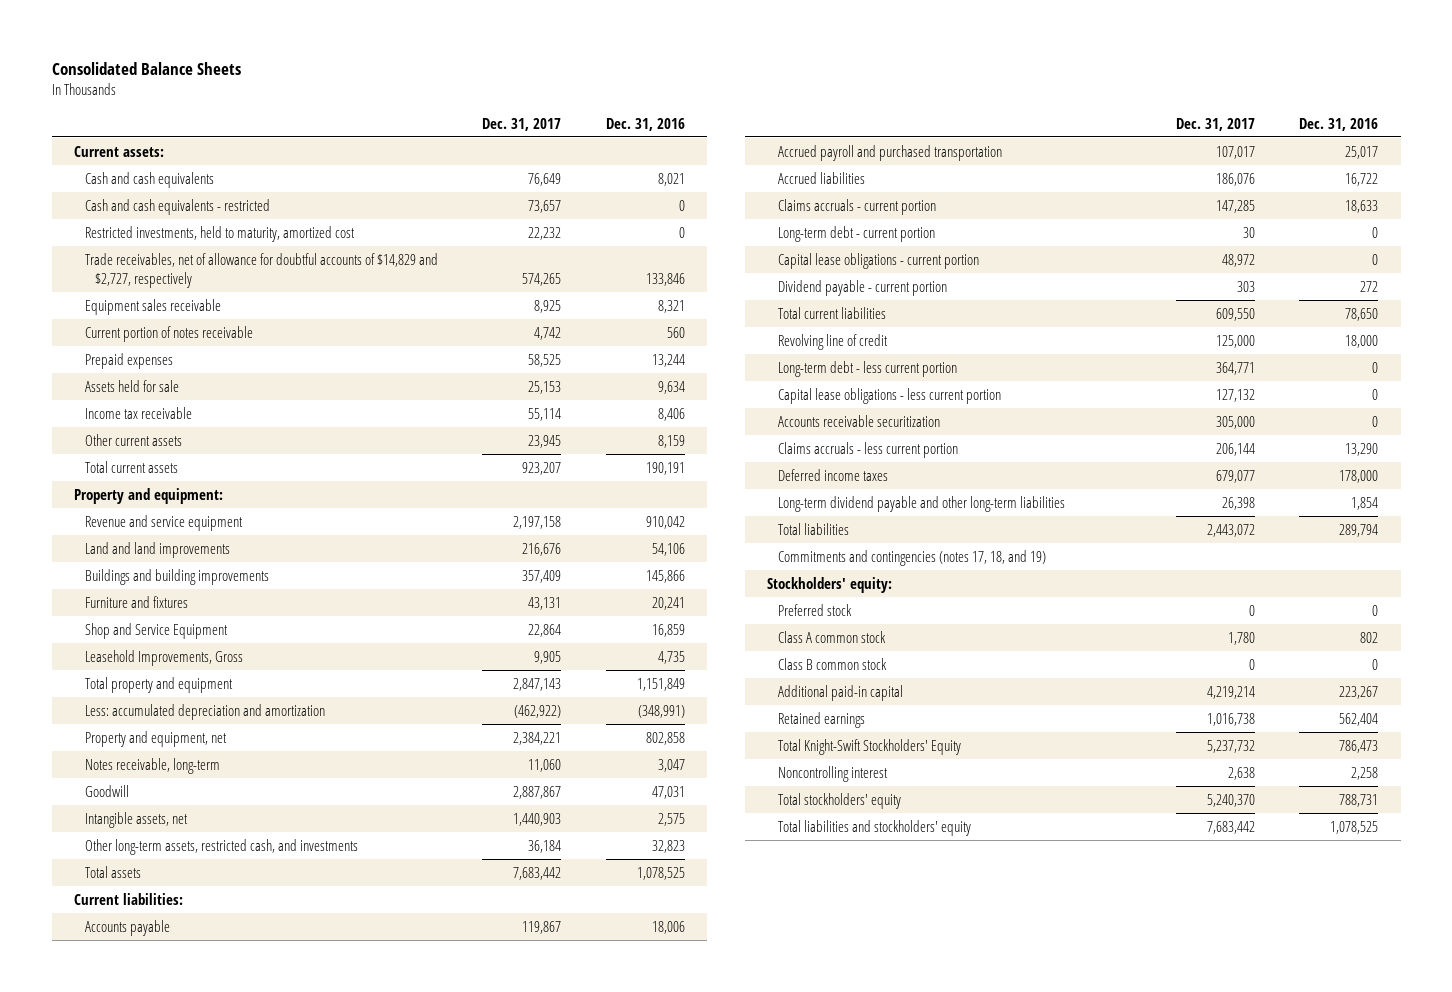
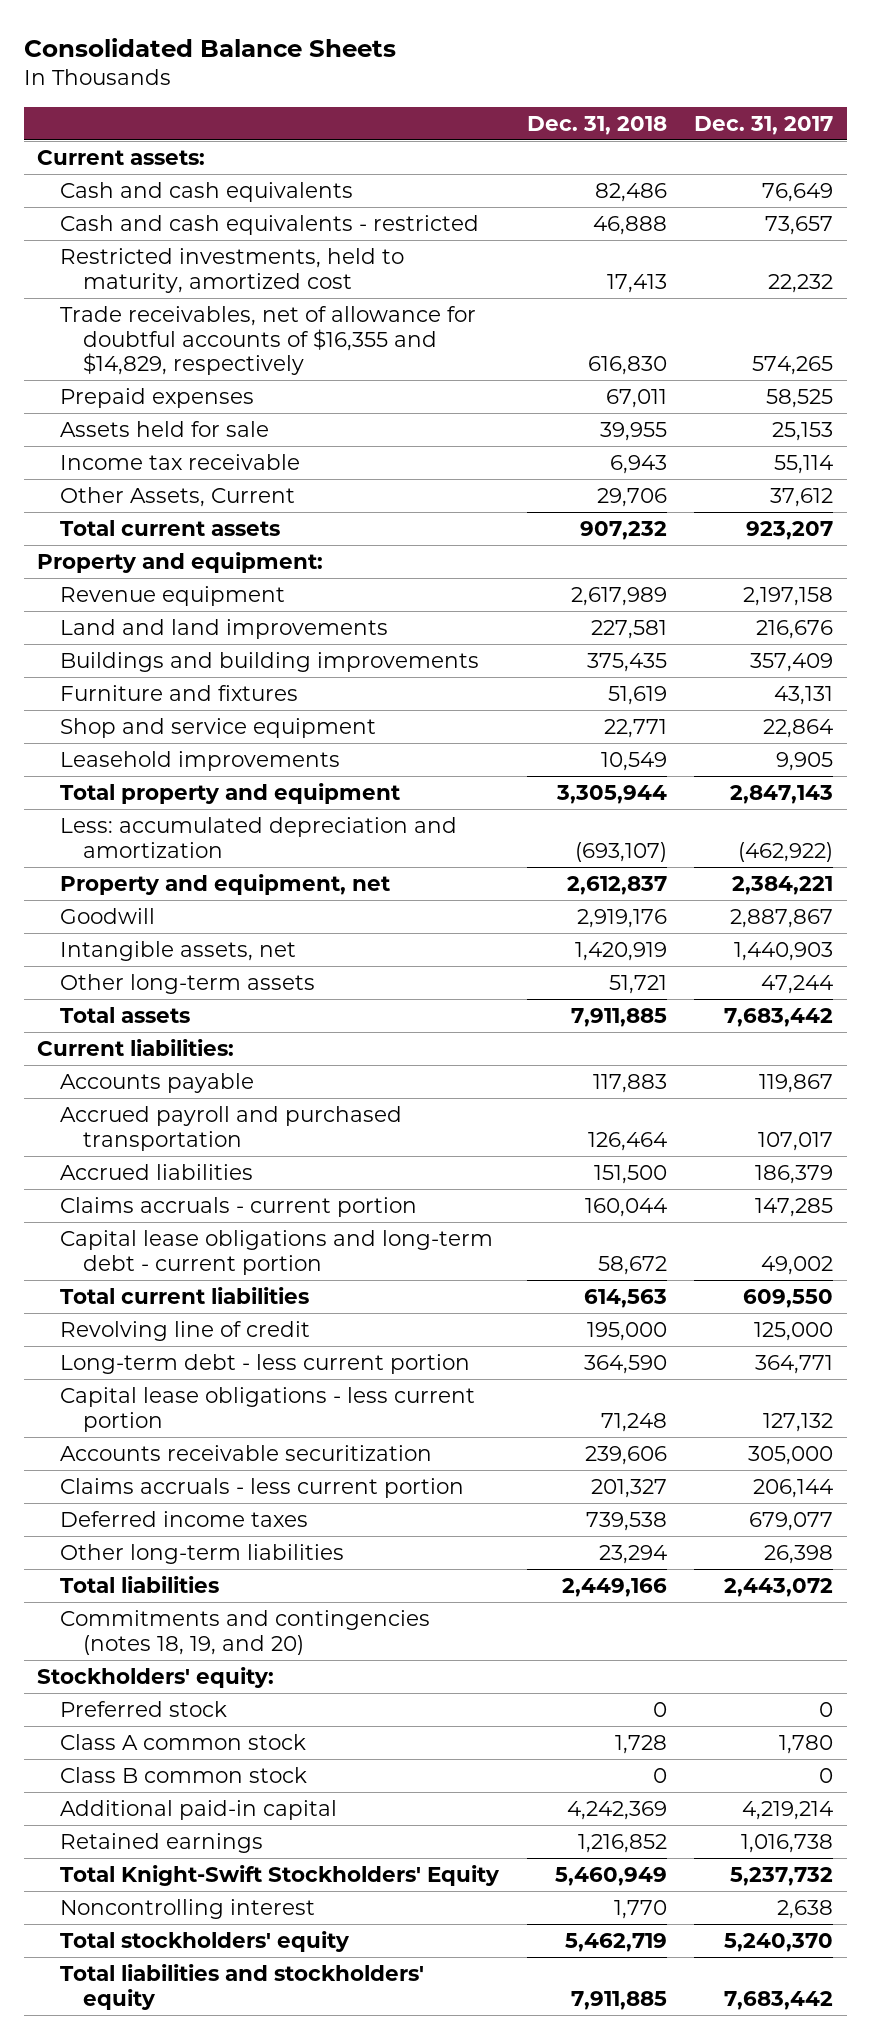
- | Dec. 31, 2017 | Dec. 31, 2016
+ | Dec. 31, 2018 | Dec. 31, 2017
- Trade receivables, net of allowance for doubtful accounts of $14,829 and $2,727, respectively | 574,265 | 133,846
- Equipment sales receivable | 8,925 | 8,321
- Current portion of notes receivable | 4,742 | 560
+ Trade receivables, net of allowance for doubtful accounts of $16,355 and $14,829, respectively | 616,830 | 574,265
- Other current assets | 23,945 | 8,159
+ Other Assets, Current | 29,706 | 37,612
- Revenue and service equipment | 2,197,158 | 910,042
+ Revenue equipment | 2,617,989 | 2,197,158
- Shop and Service Equipment | 22,864 | 16,859
- Leasehold Improvements, Gross | 9,905 | 4,735
+ Shop and service equipment | 22,771 | 22,864
+ Leasehold improvements | 10,549 | 9,905
- Notes receivable, long-term | 11,060 | 3,047
- Other long-term assets, restricted cash, and investments | 36,184 | 32,823
+ Other long-term assets | 51,721 | 47,244
- Accrued liabilities | 186,076 | 16,722
+ Accrued liabilities | 151,500 | 186,379
- Long-term debt - current portion | 30 | 0
- Capital lease obligations - current portion | 48,972 | 0
- Dividend payable - current portion | 303 | 272
+ Capital lease obligations and long-term debt - current portion | 58,672 | 49,002
- Long-term dividend payable and other long-term liabilities | 26,398 | 1,854
+ Other long-term liabilities | 23,294 | 26,398
- Commitments and contingencies (notes 17, 18, and 19)
+ Commitments and contingencies (notes 18, 19, and 20)

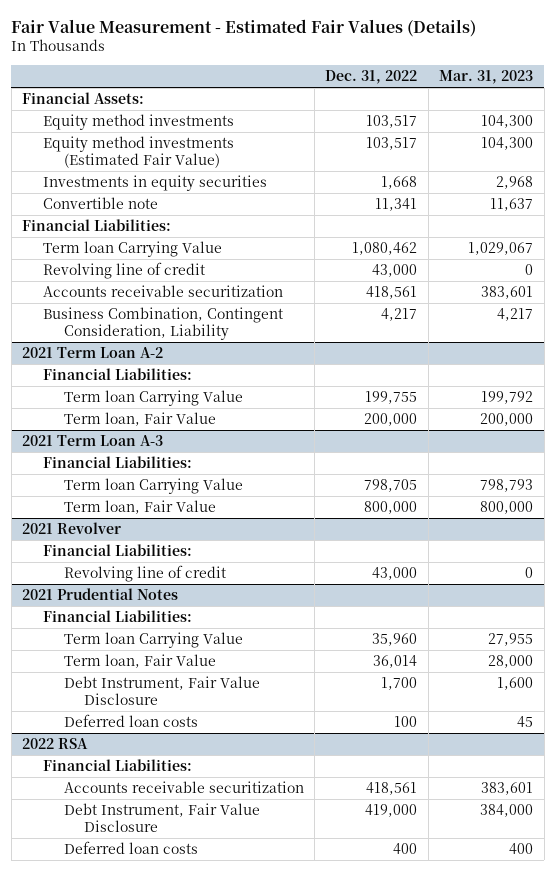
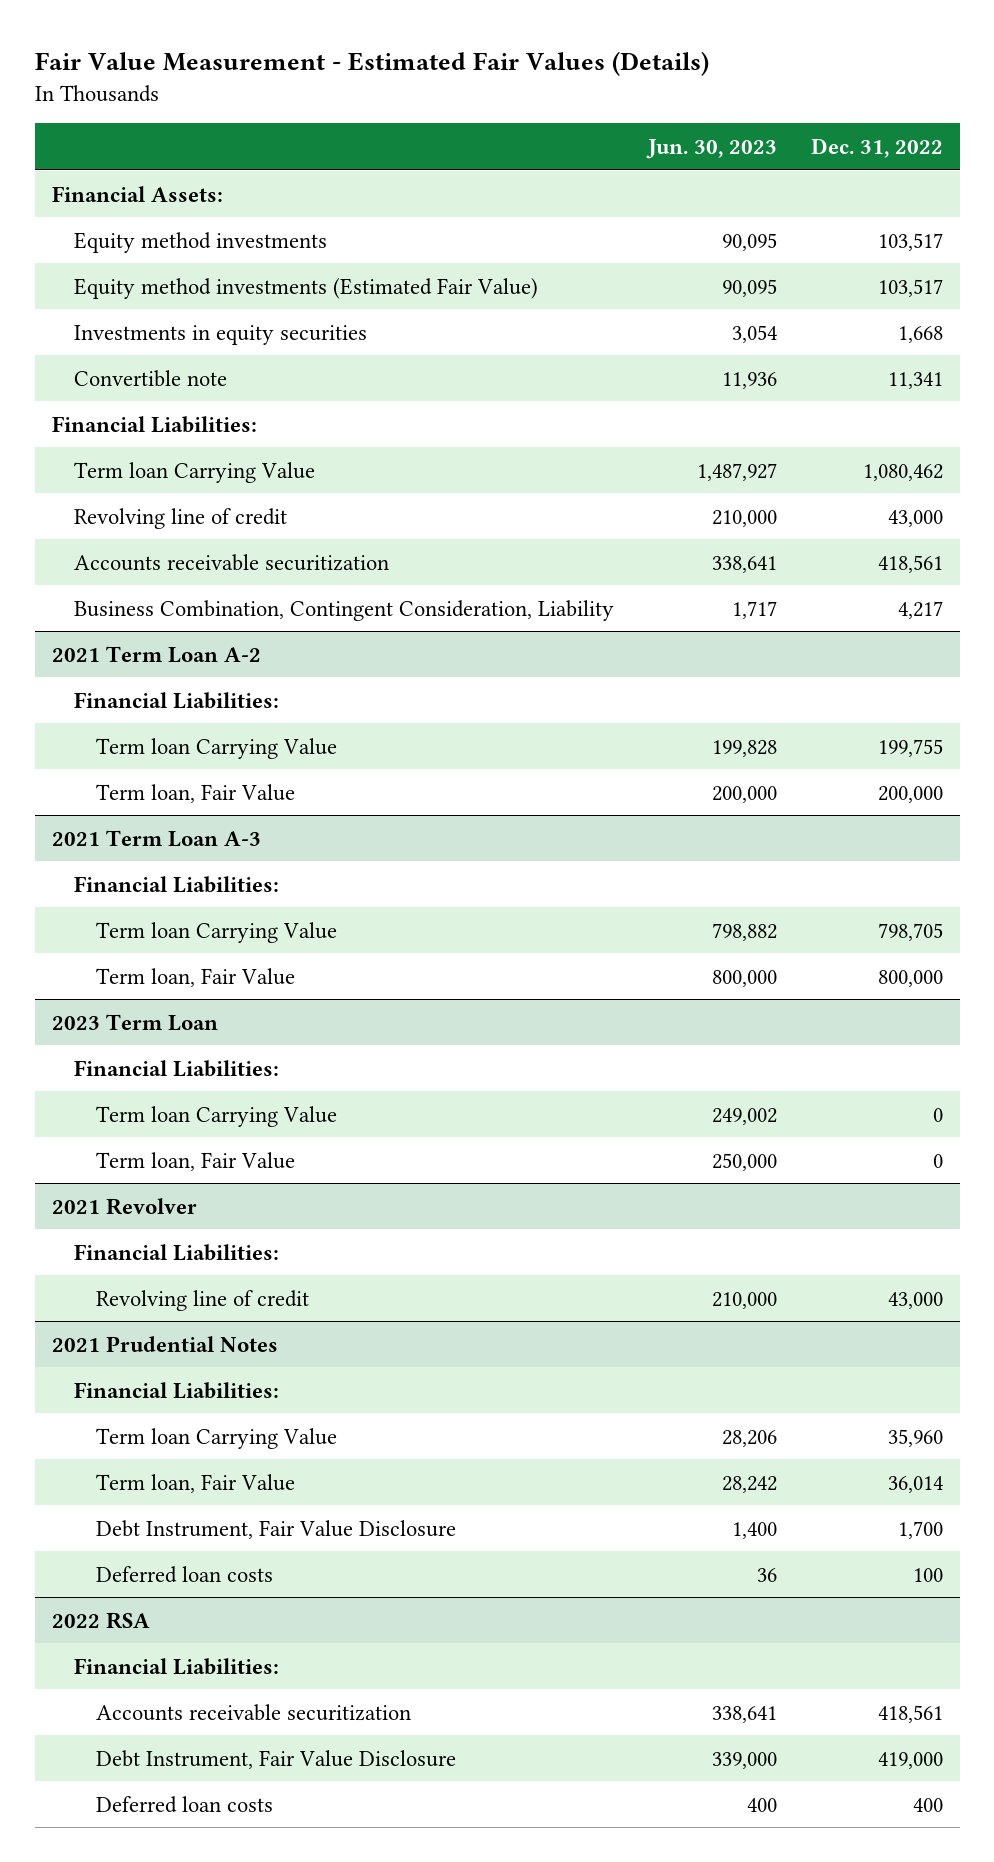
- | Dec. 31, 2022 | Mar. 31, 2023
+ | Jun. 30, 2023 | Dec. 31, 2022
+ 2023 Term Loan
+ Financial Liabilities:
+ Term loan Carrying Value | 249,002 | 0
+ Term loan, Fair Value | 250,000 | 0

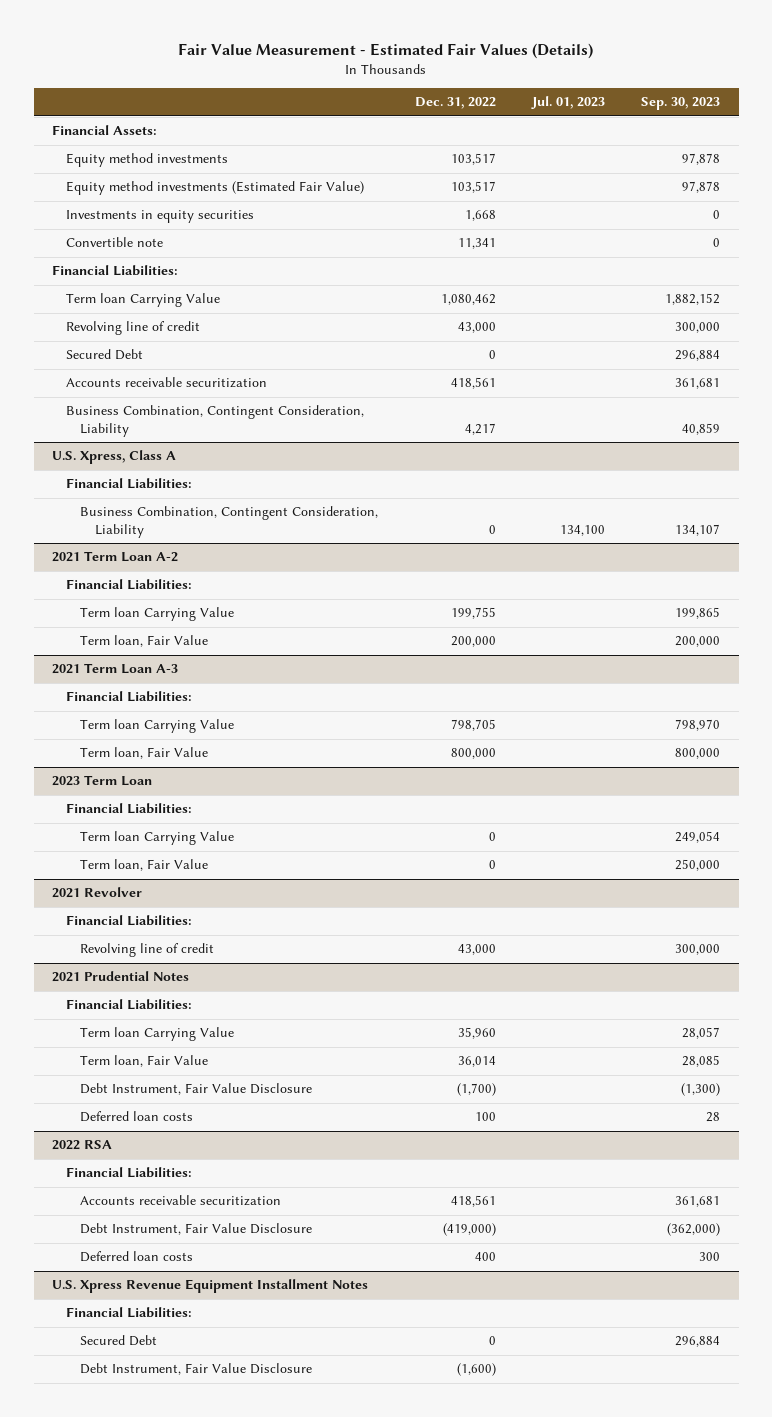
- | Jun. 30, 2023 | Dec. 31, 2022
+ | Dec. 31, 2022 | Jul. 01, 2023 | Sep. 30, 2023
+ Secured Debt | 0 | | 296,884
+ U.S. Xpress, Class A
+ Financial Liabilities:
+ Business Combination, Contingent Consideration, Liability | 0 | 134,100 | 134,107
@ 2021 Prudential Notes
- Debt Instrument, Fair Value Disclosure | 1,400 | 1,700
+ Debt Instrument, Fair Value Disclosure | (1,700) | | (1,300)
@ 2022 RSA
- Debt Instrument, Fair Value Disclosure | 339,000 | 419,000
+ Debt Instrument, Fair Value Disclosure | (419,000) | | (362,000)
+ U.S. Xpress Revenue Equipment Installment Notes
+ Financial Liabilities:
+ Secured Debt | 0 | | 296,884
+ Debt Instrument, Fair Value Disclosure | (1,600) | |

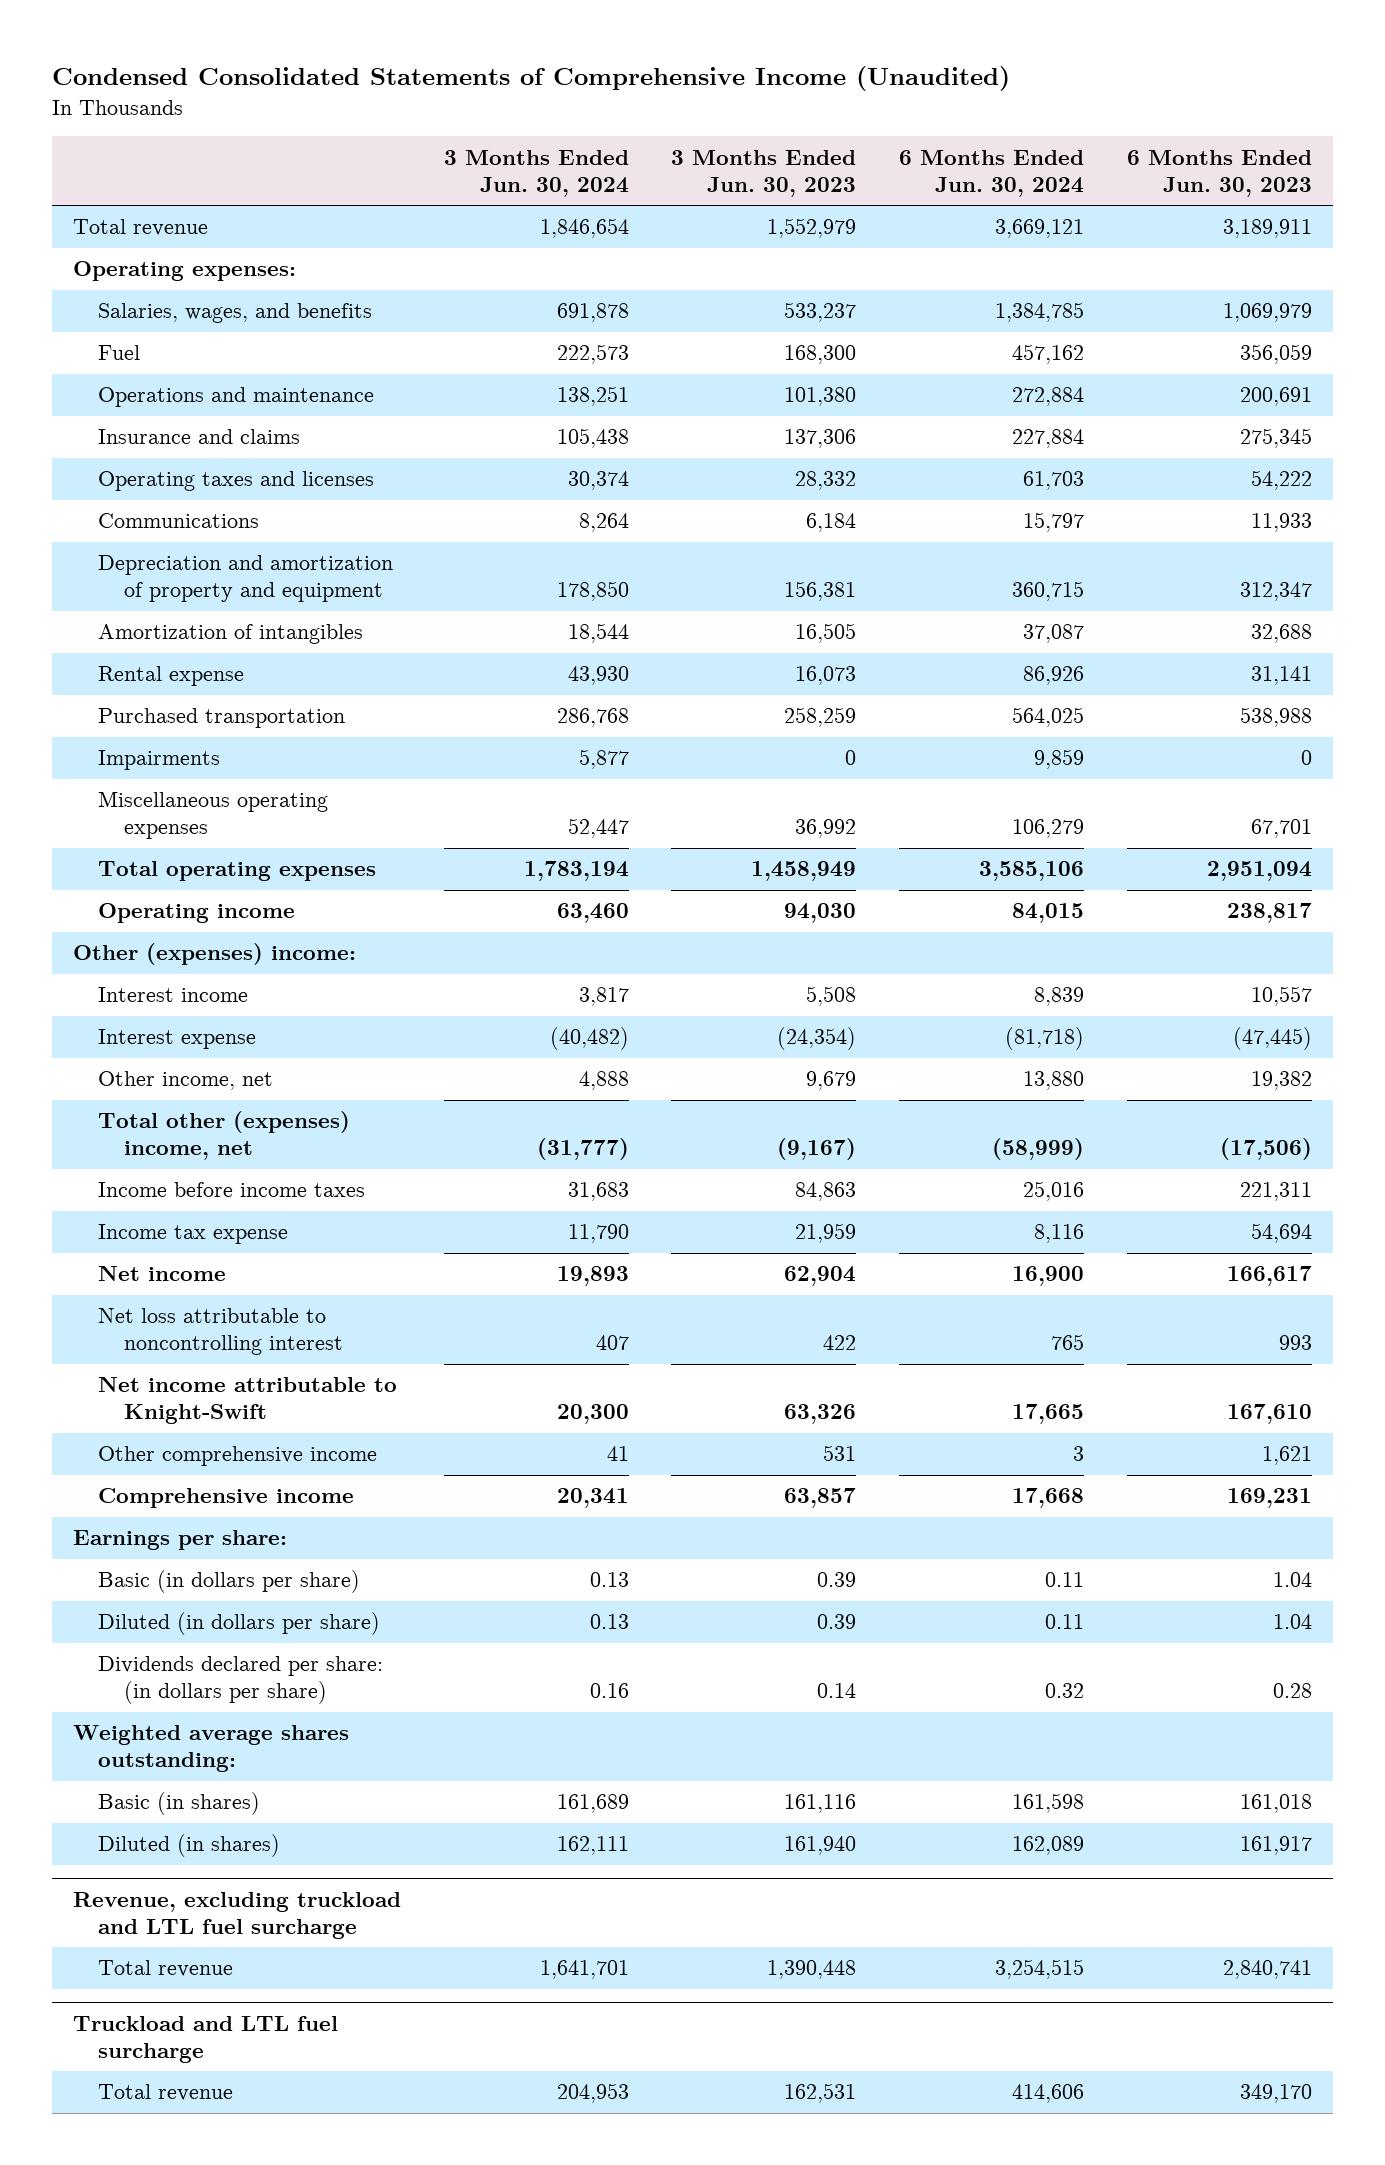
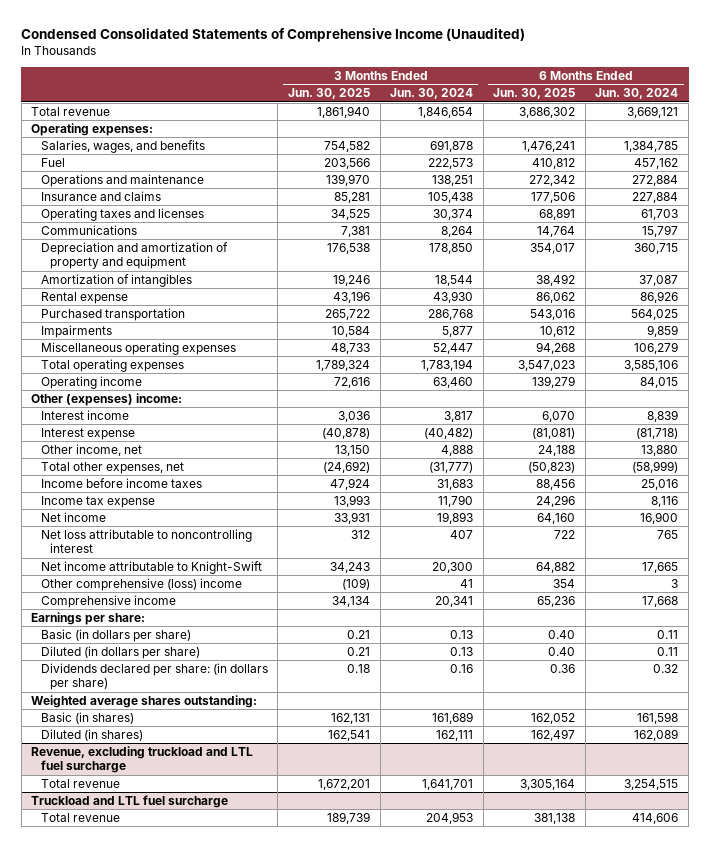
- | 3 Months Ended Jun. 30, 2024 | 3 Months Ended Jun. 30, 2023 | 6 Months Ended Jun. 30, 2024 | 6 Months Ended Jun. 30, 2023
+ | 3 Months Ended Jun. 30, 2025 | 3 Months Ended Jun. 30, 2024 | 6 Months Ended Jun. 30, 2025 | 6 Months Ended Jun. 30, 2024
- Total other (expenses) income, net | (31,777) | (9,167) | (58,999) | (17,506)
+ Total other expenses, net | (24,692) | (31,777) | (50,823) | (58,999)
- Other comprehensive income | 41 | 531 | 3 | 1,621
+ Other comprehensive (loss) income | (109) | 41 | 354 | 3

